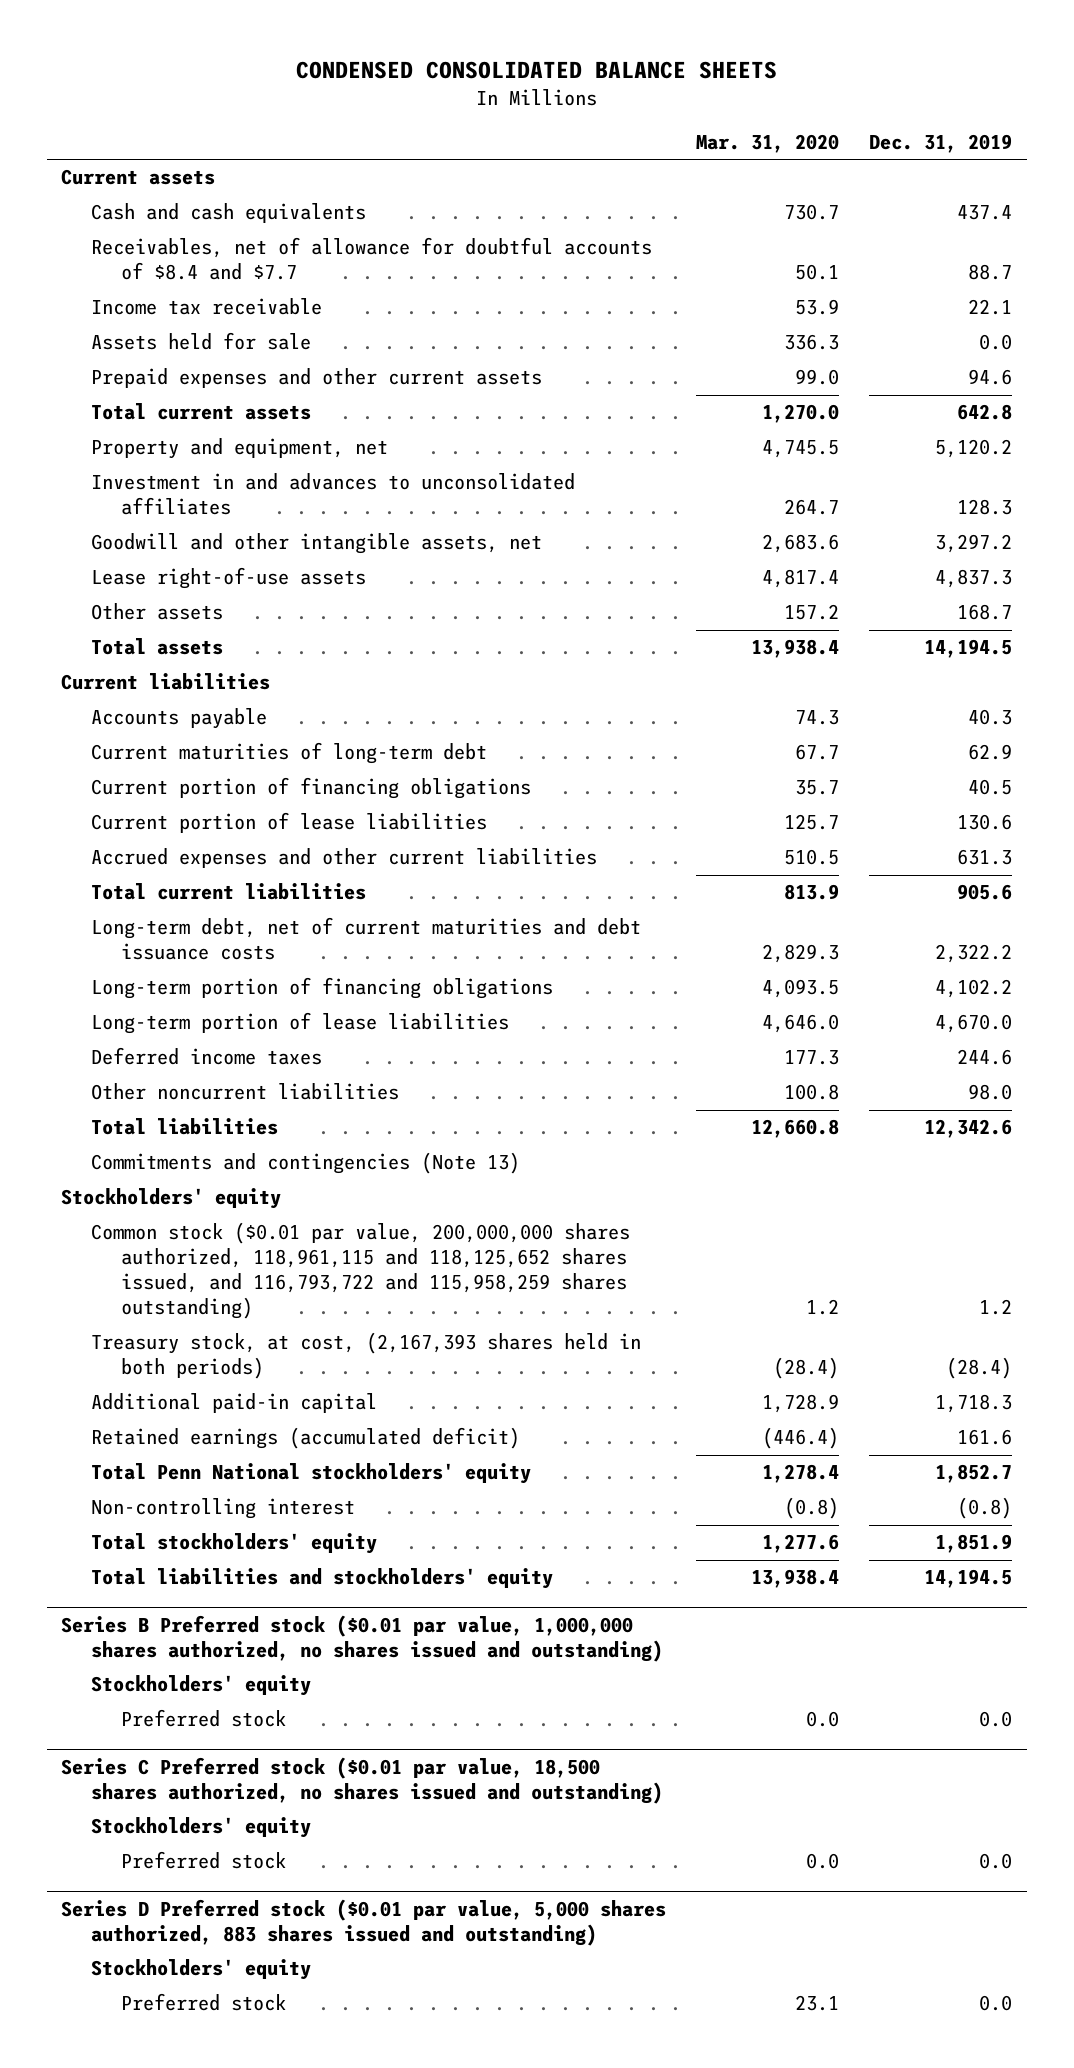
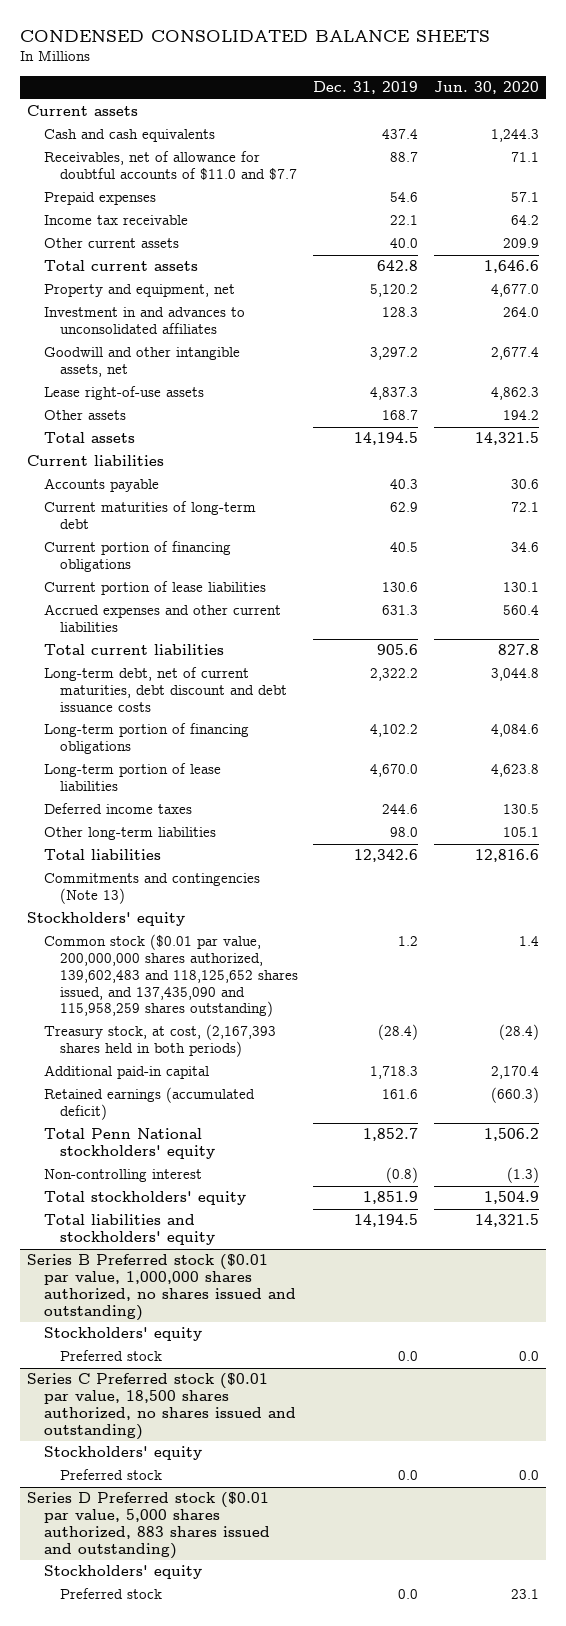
- | Mar. 31, 2020 | Dec. 31, 2019
+ | Dec. 31, 2019 | Jun. 30, 2020
- Receivables, net of allowance for doubtful accounts of $8.4 and $7.7 | 50.1 | 88.7
+ Receivables, net of allowance for doubtful accounts of $11.0 and $7.7 | 88.7 | 71.1
+ Prepaid expenses | 54.6 | 57.1
- Assets held for sale | 336.3 | 0.0
- Prepaid expenses and other current assets | 99.0 | 94.6
+ Other current assets | 40.0 | 209.9
- Long-term debt, net of current maturities and debt issuance costs | 2,829.3 | 2,322.2
+ Long-term debt, net of current maturities, debt discount and debt issuance costs | 2,322.2 | 3,044.8
- Other noncurrent liabilities | 100.8 | 98.0
+ Other long-term liabilities | 98.0 | 105.1
- Common stock ($0.01 par value, 200,000,000 shares authorized, 118,961,115 and 118,125,652 shares issued, and 116,793,722 and 115,958,259 shares outstanding) | 1.2 | 1.2
+ Common stock ($0.01 par value, 200,000,000 shares authorized, 139,602,483 and 118,125,652 shares issued, and 137,435,090 and 115,958,259 shares outstanding) | 1.2 | 1.4

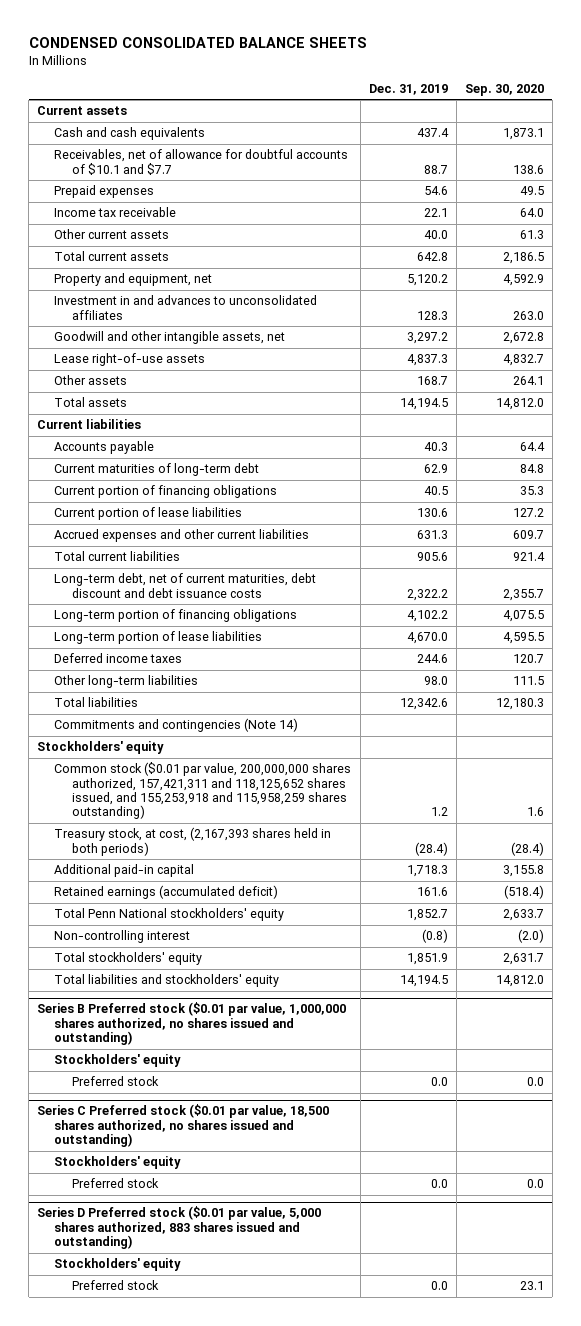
- | Dec. 31, 2019 | Jun. 30, 2020
+ | Dec. 31, 2019 | Sep. 30, 2020
- Receivables, net of allowance for doubtful accounts of $11.0 and $7.7 | 88.7 | 71.1
+ Receivables, net of allowance for doubtful accounts of $10.1 and $7.7 | 88.7 | 138.6
- Commitments and contingencies (Note 13)
+ Commitments and contingencies (Note 14)
- Common stock ($0.01 par value, 200,000,000 shares authorized, 139,602,483 and 118,125,652 shares issued, and 137,435,090 and 115,958,259 shares outstanding) | 1.2 | 1.4
+ Common stock ($0.01 par value, 200,000,000 shares authorized, 157,421,311 and 118,125,652 shares issued, and 155,253,918 and 115,958,259 shares outstanding) | 1.2 | 1.6

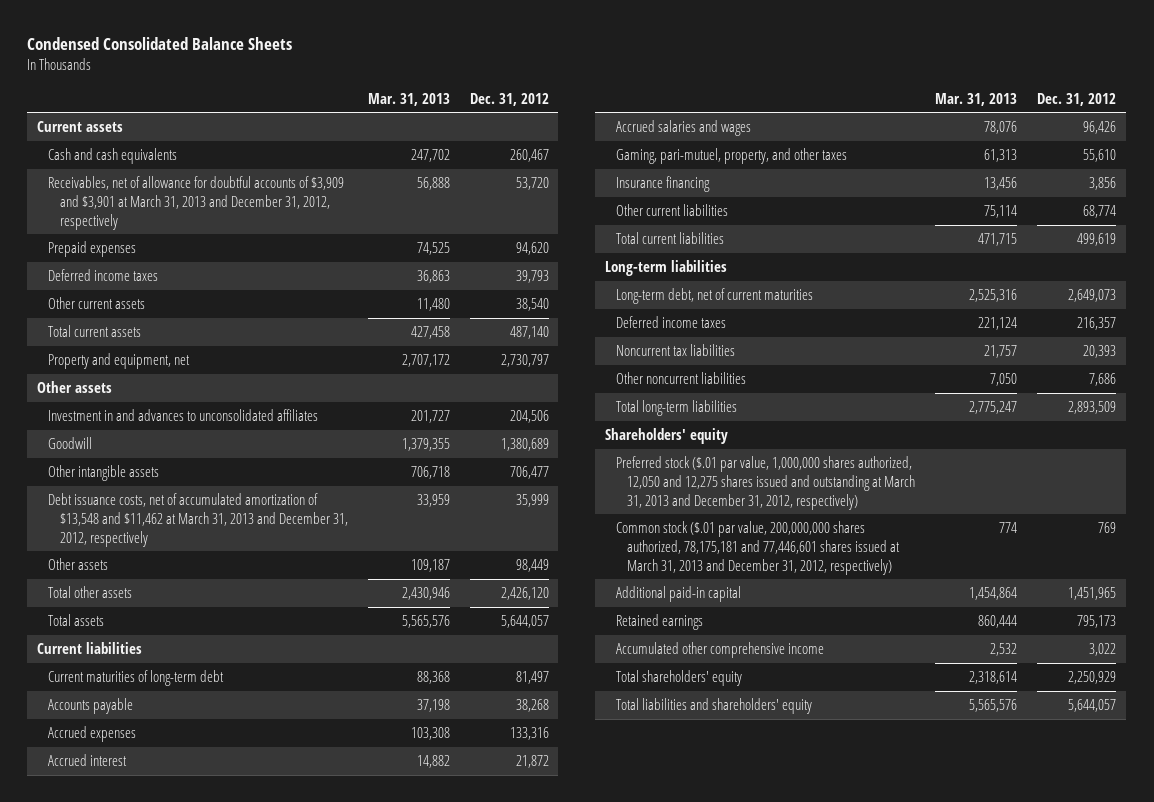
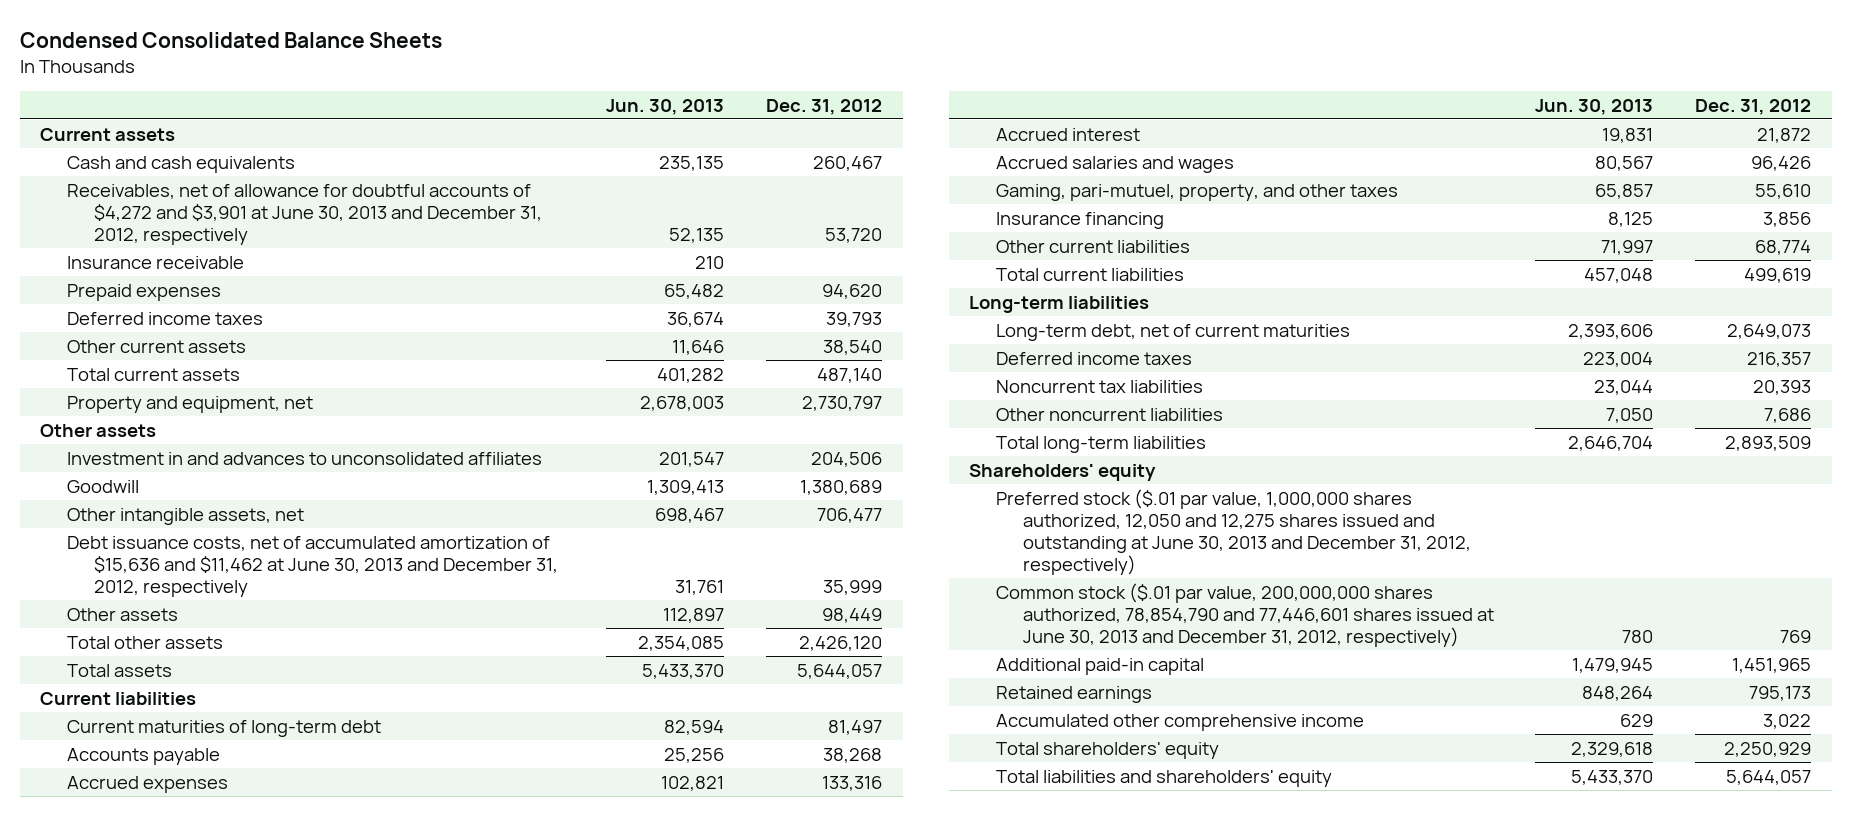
- | Mar. 31, 2013 | Dec. 31, 2012
+ | Jun. 30, 2013 | Dec. 31, 2012
- Receivables, net of allowance for doubtful accounts of $3,909 and $3,901 at March 31, 2013 and December 31, 2012, respectively | 56,888 | 53,720
+ Receivables, net of allowance for doubtful accounts of $4,272 and $3,901 at June 30, 2013 and December 31, 2012, respectively | 52,135 | 53,720
+ Insurance receivable | 210 |
- Other intangible assets | 706,718 | 706,477
- Debt issuance costs, net of accumulated amortization of $13,548 and $11,462 at March 31, 2013 and December 31, 2012, respectively | 33,959 | 35,999
+ Other intangible assets, net | 698,467 | 706,477
+ Debt issuance costs, net of accumulated amortization of $15,636 and $11,462 at June 30, 2013 and December 31, 2012, respectively | 31,761 | 35,999
- Preferred stock ($.01 par value, 1,000,000 shares authorized, 12,050 and 12,275 shares issued and outstanding at March 31, 2013 and December 31, 2012, respectively)
- Common stock ($.01 par value, 200,000,000 shares authorized, 78,175,181 and 77,446,601 shares issued at March 31, 2013 and December 31, 2012, respectively) | 774 | 769
+ Preferred stock ($.01 par value, 1,000,000 shares authorized, 12,050 and 12,275 shares issued and outstanding at June 30, 2013 and December 31, 2012, respectively)
+ Common stock ($.01 par value, 200,000,000 shares authorized, 78,854,790 and 77,446,601 shares issued at June 30, 2013 and December 31, 2012, respectively) | 780 | 769

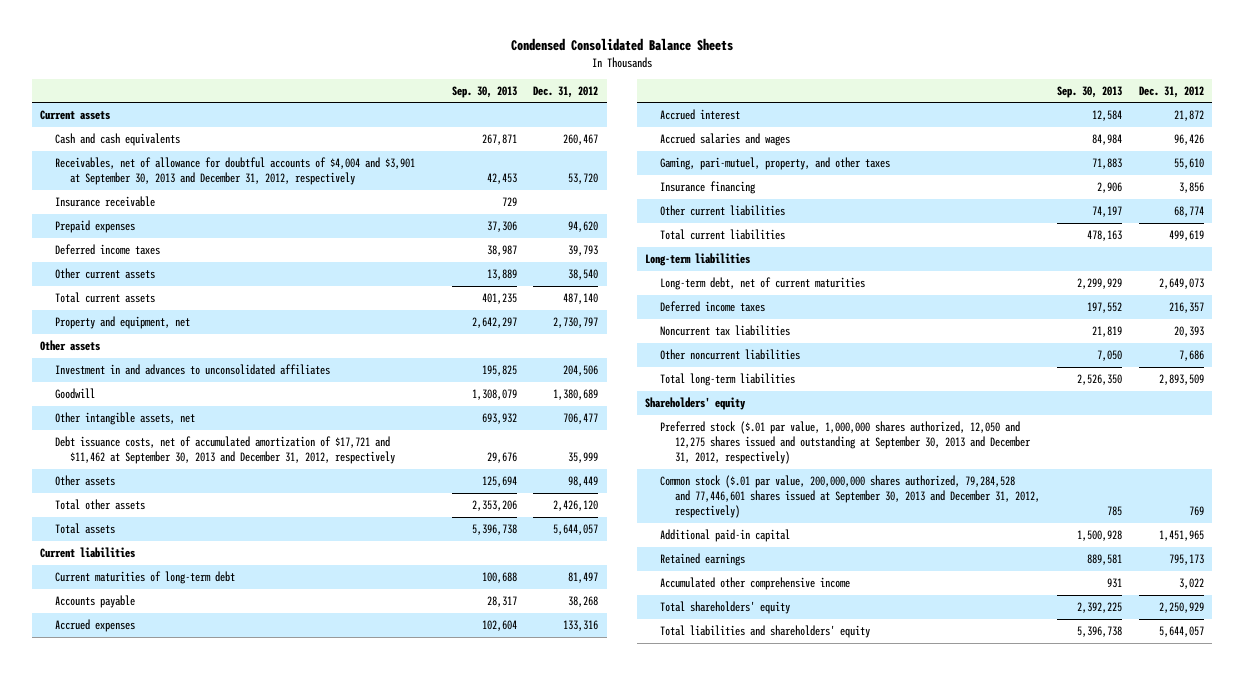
- | Jun. 30, 2013 | Dec. 31, 2012
+ | Sep. 30, 2013 | Dec. 31, 2012
- Receivables, net of allowance for doubtful accounts of $4,272 and $3,901 at June 30, 2013 and December 31, 2012, respectively | 52,135 | 53,720
+ Receivables, net of allowance for doubtful accounts of $4,004 and $3,901 at September 30, 2013 and December 31, 2012, respectively | 42,453 | 53,720
- Debt issuance costs, net of accumulated amortization of $15,636 and $11,462 at June 30, 2013 and December 31, 2012, respectively | 31,761 | 35,999
+ Debt issuance costs, net of accumulated amortization of $17,721 and $11,462 at September 30, 2013 and December 31, 2012, respectively | 29,676 | 35,999
- Preferred stock ($.01 par value, 1,000,000 shares authorized, 12,050 and 12,275 shares issued and outstanding at June 30, 2013 and December 31, 2012, respectively)
- Common stock ($.01 par value, 200,000,000 shares authorized, 78,854,790 and 77,446,601 shares issued at June 30, 2013 and December 31, 2012, respectively) | 780 | 769
+ Preferred stock ($.01 par value, 1,000,000 shares authorized, 12,050 and 12,275 shares issued and outstanding at September 30, 2013 and December 31, 2012, respectively)
+ Common stock ($.01 par value, 200,000,000 shares authorized, 79,284,528 and 77,446,601 shares issued at September 30, 2013 and December 31, 2012, respectively) | 785 | 769

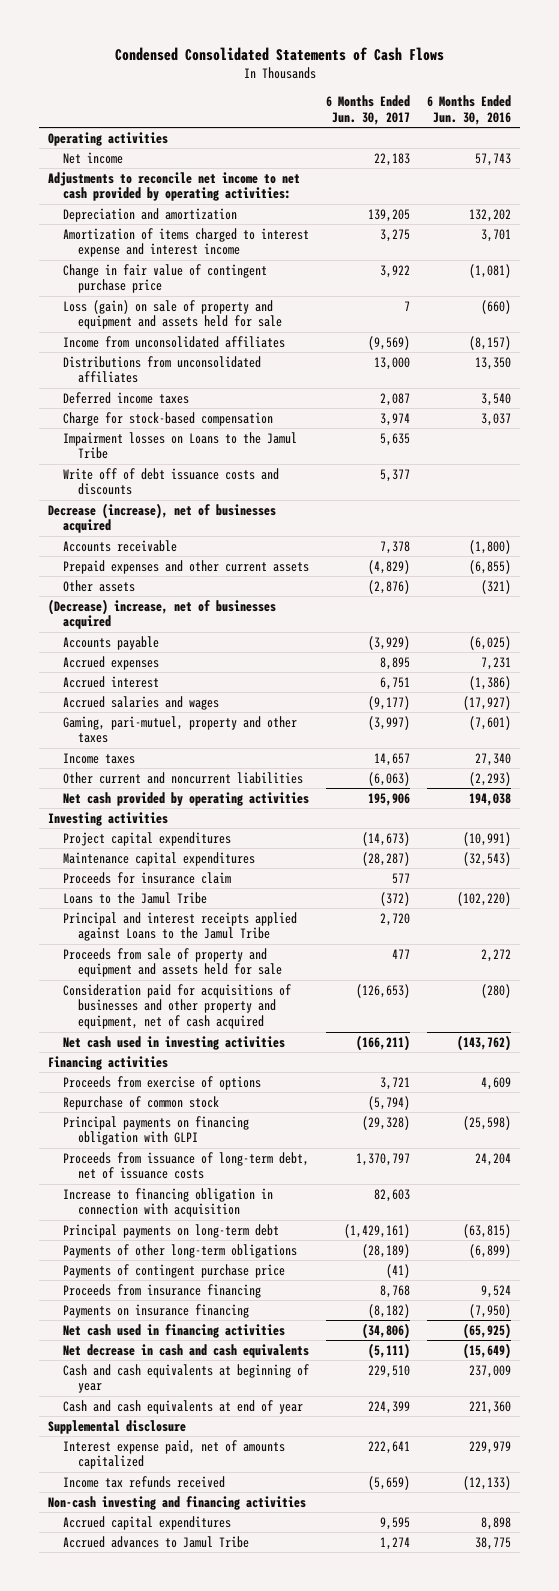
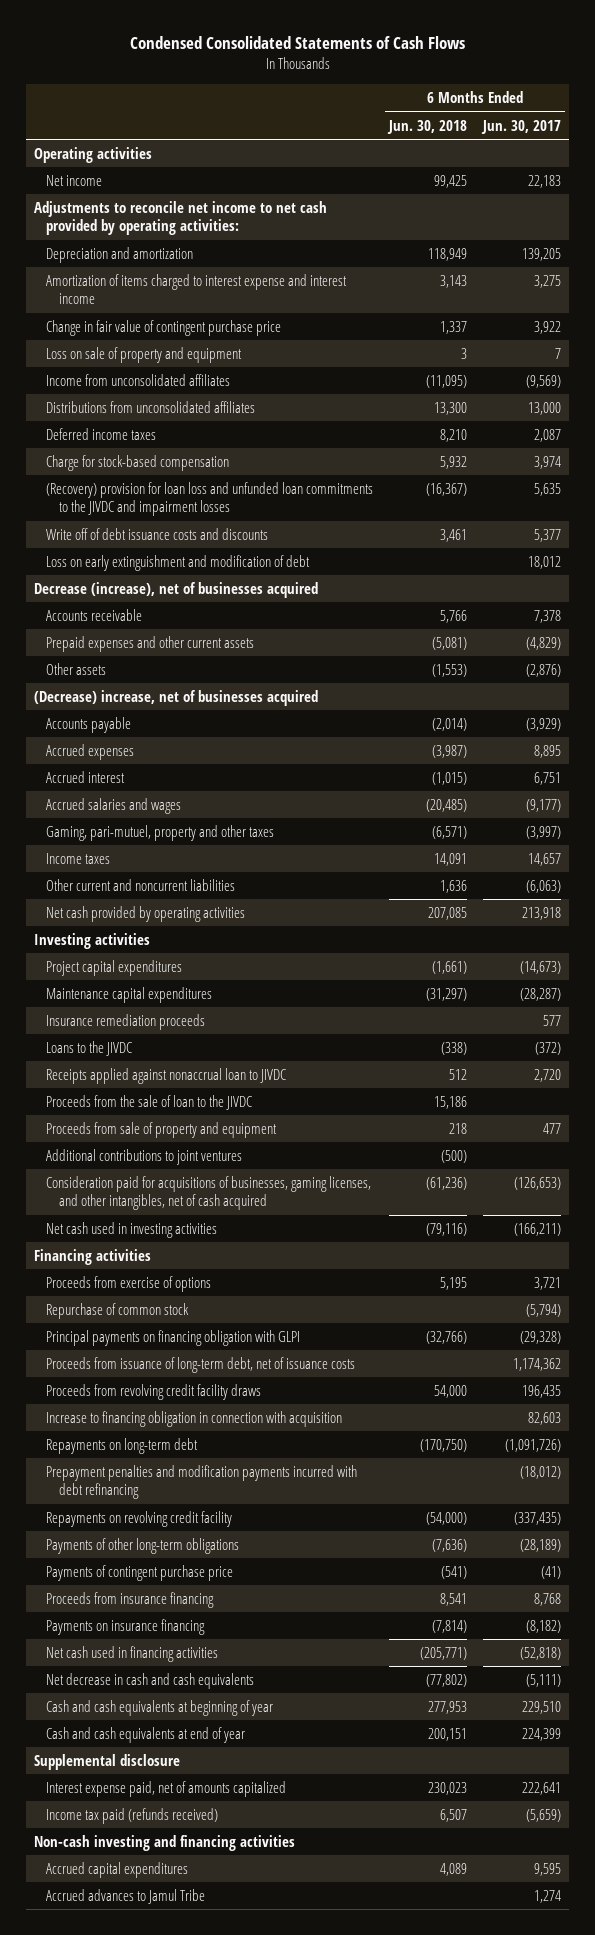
- | 6 Months Ended Jun. 30, 2017 | 6 Months Ended Jun. 30, 2016
+ | 6 Months Ended Jun. 30, 2018 | 6 Months Ended Jun. 30, 2017
- Loss (gain) on sale of property and equipment and assets held for sale | 7 | (660)
+ Loss on sale of property and equipment | 3 | 7
- Impairment losses on Loans to the Jamul Tribe | 5,635 |
+ (Recovery) provision for loan loss and unfunded loan commitments to the JIVDC and impairment losses | (16,367) | 5,635
+ Loss on early extinguishment and modification of debt | | 18,012
- Net cash provided by operating activities | 195,906 | 194,038
+ Net cash provided by operating activities | 207,085 | 213,918
- Proceeds for insurance claim | 577 |
- Loans to the Jamul Tribe | (372) | (102,220)
- Principal and interest receipts applied against Loans to the Jamul Tribe | 2,720 |
- Proceeds from sale of property and equipment and assets held for sale | 477 | 2,272
- Consideration paid for acquisitions of businesses and other property and equipment, net of cash acquired | (126,653) | (280)
+ Insurance remediation proceeds | | 577
+ Loans to the JIVDC | (338) | (372)
+ Receipts applied against nonaccrual loan to JIVDC | 512 | 2,720
+ Proceeds from the sale of loan to the JIVDC | 15,186 |
+ Proceeds from sale of property and equipment | 218 | 477
+ Additional contributions to joint ventures | (500) |
+ Consideration paid for acquisitions of businesses, gaming licenses, and other intangibles, net of cash acquired | (61,236) | (126,653)
- Proceeds from issuance of long-term debt, net of issuance costs | 1,370,797 | 24,204
+ Proceeds from issuance of long-term debt, net of issuance costs | | 1,174,362
+ Proceeds from revolving credit facility draws | 54,000 | 196,435
- Principal payments on long-term debt | (1,429,161) | (63,815)
+ Repayments on long-term debt | (170,750) | (1,091,726)
+ Prepayment penalties and modification payments incurred with debt refinancing | | (18,012)
+ Repayments on revolving credit facility | (54,000) | (337,435)
- Net cash used in financing activities | (34,806) | (65,925)
+ Net cash used in financing activities | (205,771) | (52,818)
- Income tax refunds received | (5,659) | (12,133)
+ Income tax paid (refunds received) | 6,507 | (5,659)

